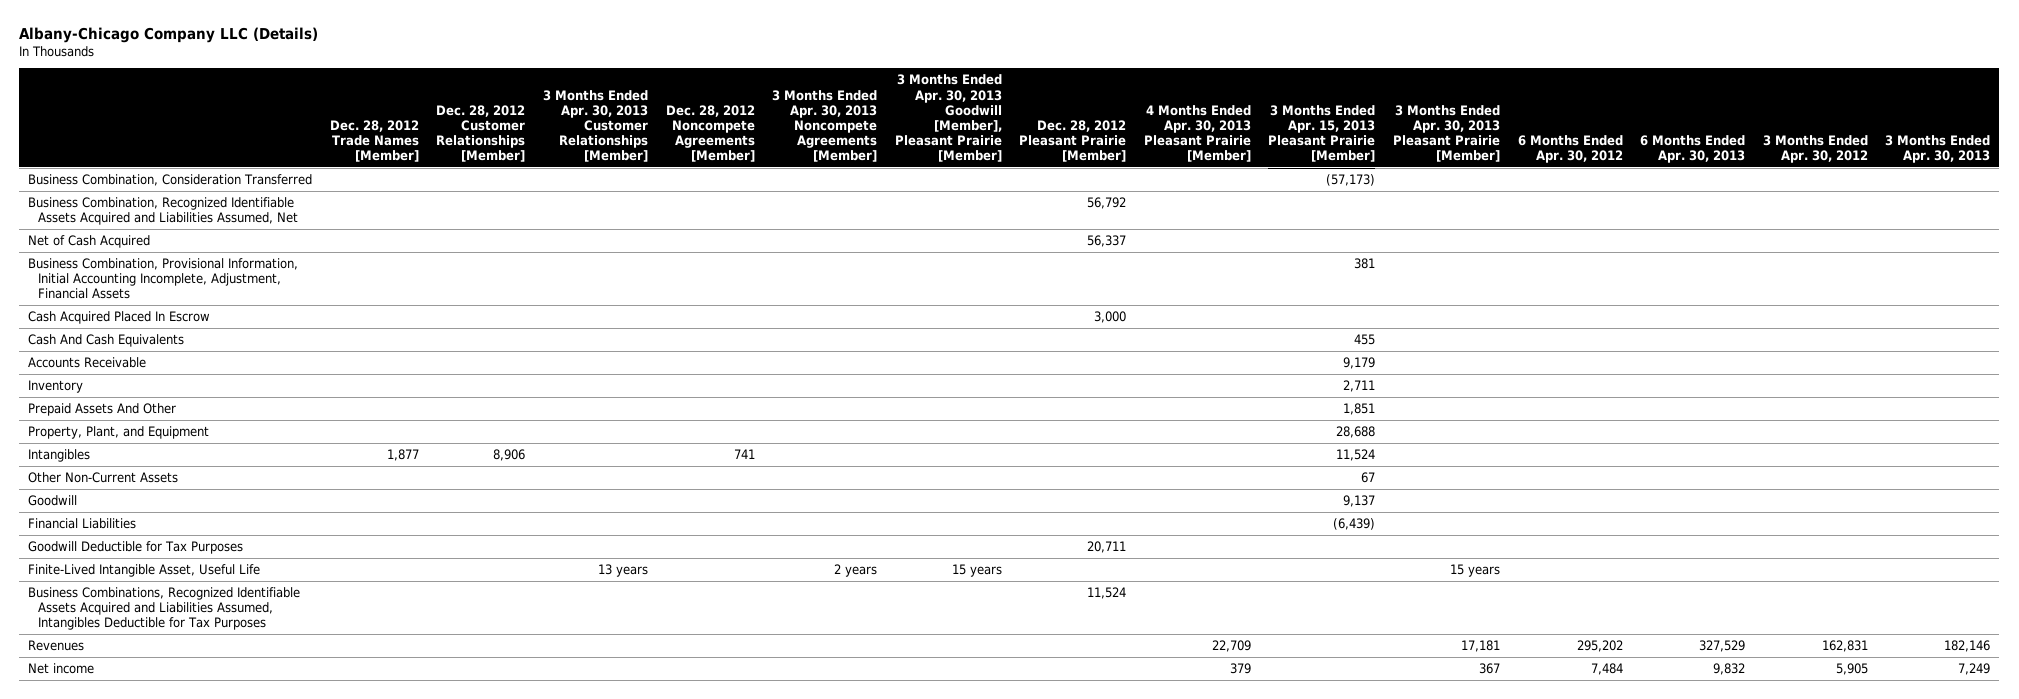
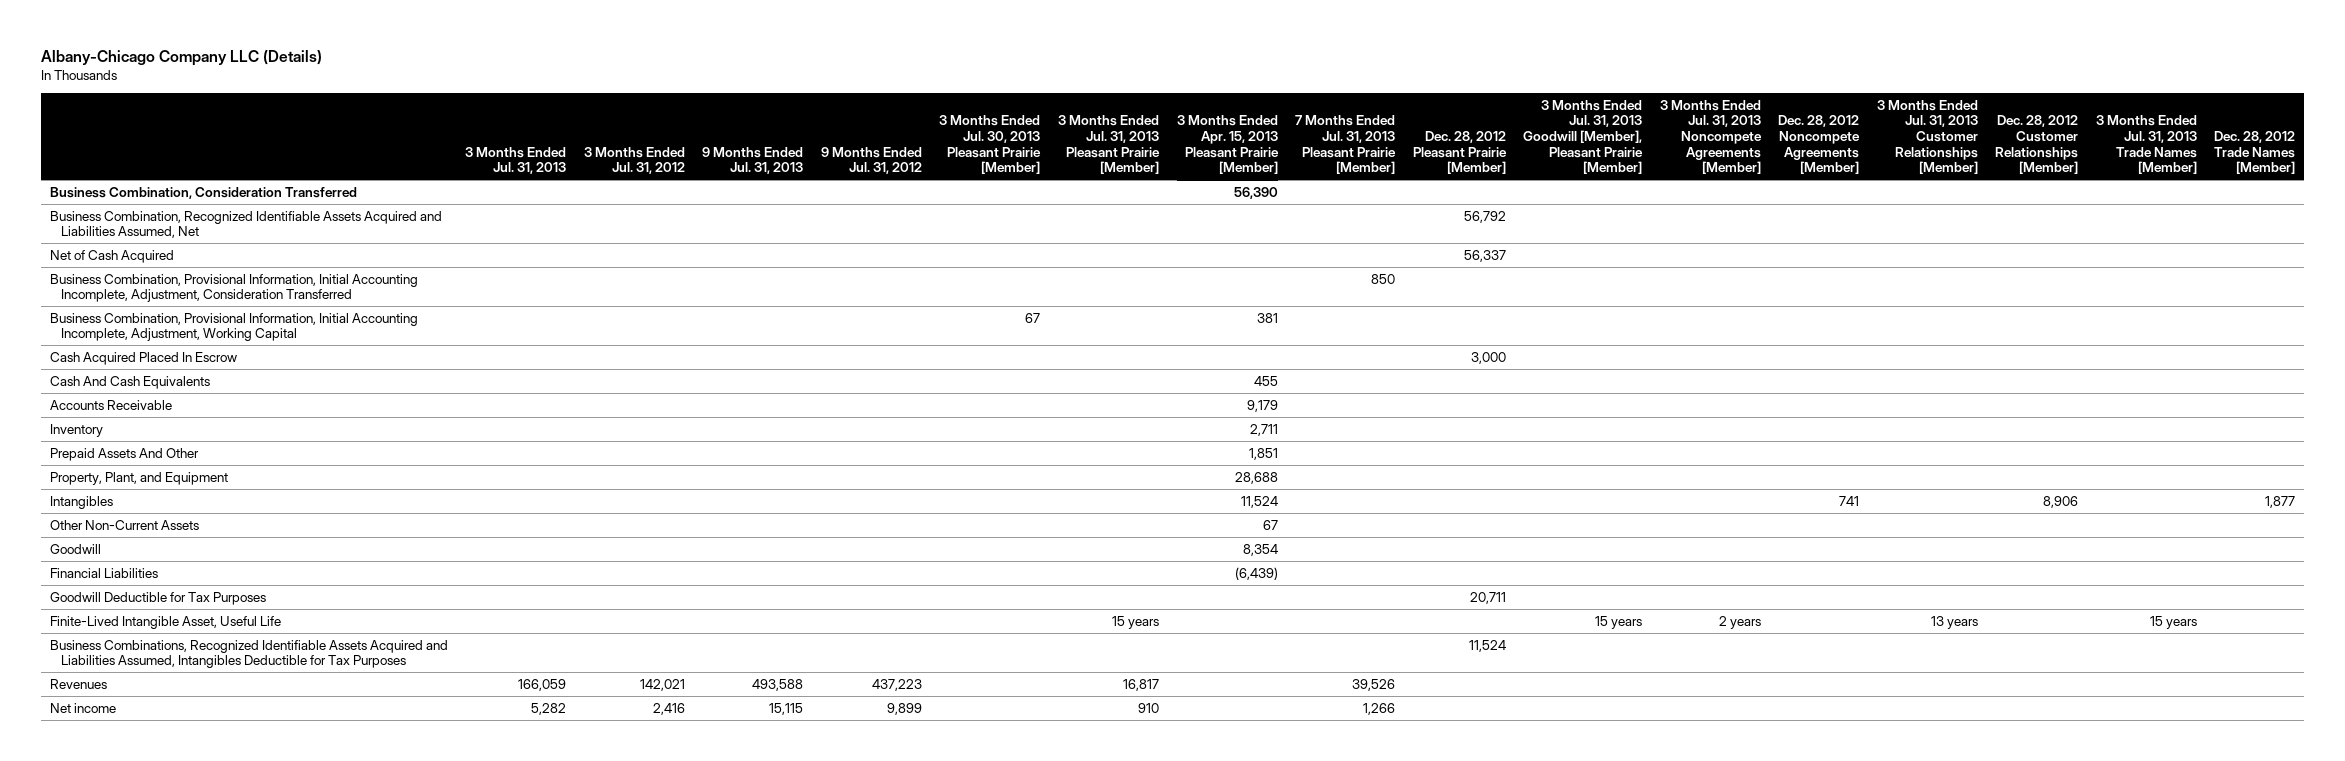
- | Dec. 28, 2012 Trade Names [Member] | Dec. 28, 2012 Customer Relationships [Member] | 3 Months Ended Apr. 30, 2013 Customer Relationships [Member] | Dec. 28, 2012 Noncompete Agreements [Member] | 3 Months Ended Apr. 30, 2013 Noncompete Agreements [Member] | 3 Months Ended Apr. 30, 2013 Goodwill [Member], Pleasant Prairie [Member] | Dec. 28, 2012 Pleasant Prairie [Member] | 4 Months Ended Apr. 30, 2013 Pleasant Prairie [Member] | 3 Months Ended Apr. 15, 2013 Pleasant Prairie [Member] | 3 Months Ended Apr. 30, 2013 Pleasant Prairie [Member] | 6 Months Ended Apr. 30, 2012 | 6 Months Ended Apr. 30, 2013 | 3 Months Ended Apr. 30, 2012 | 3 Months Ended Apr. 30, 2013
+ | 3 Months Ended Jul. 31, 2013 | 3 Months Ended Jul. 31, 2012 | 9 Months Ended Jul. 31, 2013 | 9 Months Ended Jul. 31, 2012 | 3 Months Ended Jul. 30, 2013 Pleasant Prairie [Member] | 3 Months Ended Jul. 31, 2013 Pleasant Prairie [Member] | 3 Months Ended Apr. 15, 2013 Pleasant Prairie [Member] | 7 Months Ended Jul. 31, 2013 Pleasant Prairie [Member] | Dec. 28, 2012 Pleasant Prairie [Member] | 3 Months Ended Jul. 31, 2013 Goodwill [Member], Pleasant Prairie [Member] | 3 Months Ended Jul. 31, 2013 Noncompete Agreements [Member] | Dec. 28, 2012 Noncompete Agreements [Member] | 3 Months Ended Jul. 31, 2013 Customer Relationships [Member] | Dec. 28, 2012 Customer Relationships [Member] | 3 Months Ended Jul. 31, 2013 Trade Names [Member] | Dec. 28, 2012 Trade Names [Member]
- Business Combination, Consideration Transferred | | | | | | | | | (57,173) | | | | |
+ Business Combination, Consideration Transferred | | | | | | | 56,390 | | | | | | | | |
- Business Combination, Provisional Information, Initial Accounting Incomplete, Adjustment, Financial Assets | | | | | | | | | 381 | | | | |
+ Business Combination, Provisional Information, Initial Accounting Incomplete, Adjustment, Consideration Transferred | | | | | | | | 850 | | | | | | | |
+ Business Combination, Provisional Information, Initial Accounting Incomplete, Adjustment, Working Capital | | | | | 67 | | 381 | | | | | | | | |
- Goodwill | | | | | | | | | 9,137 | | | | |
+ Goodwill | | | | | | | 8,354 | | | | | | | | |

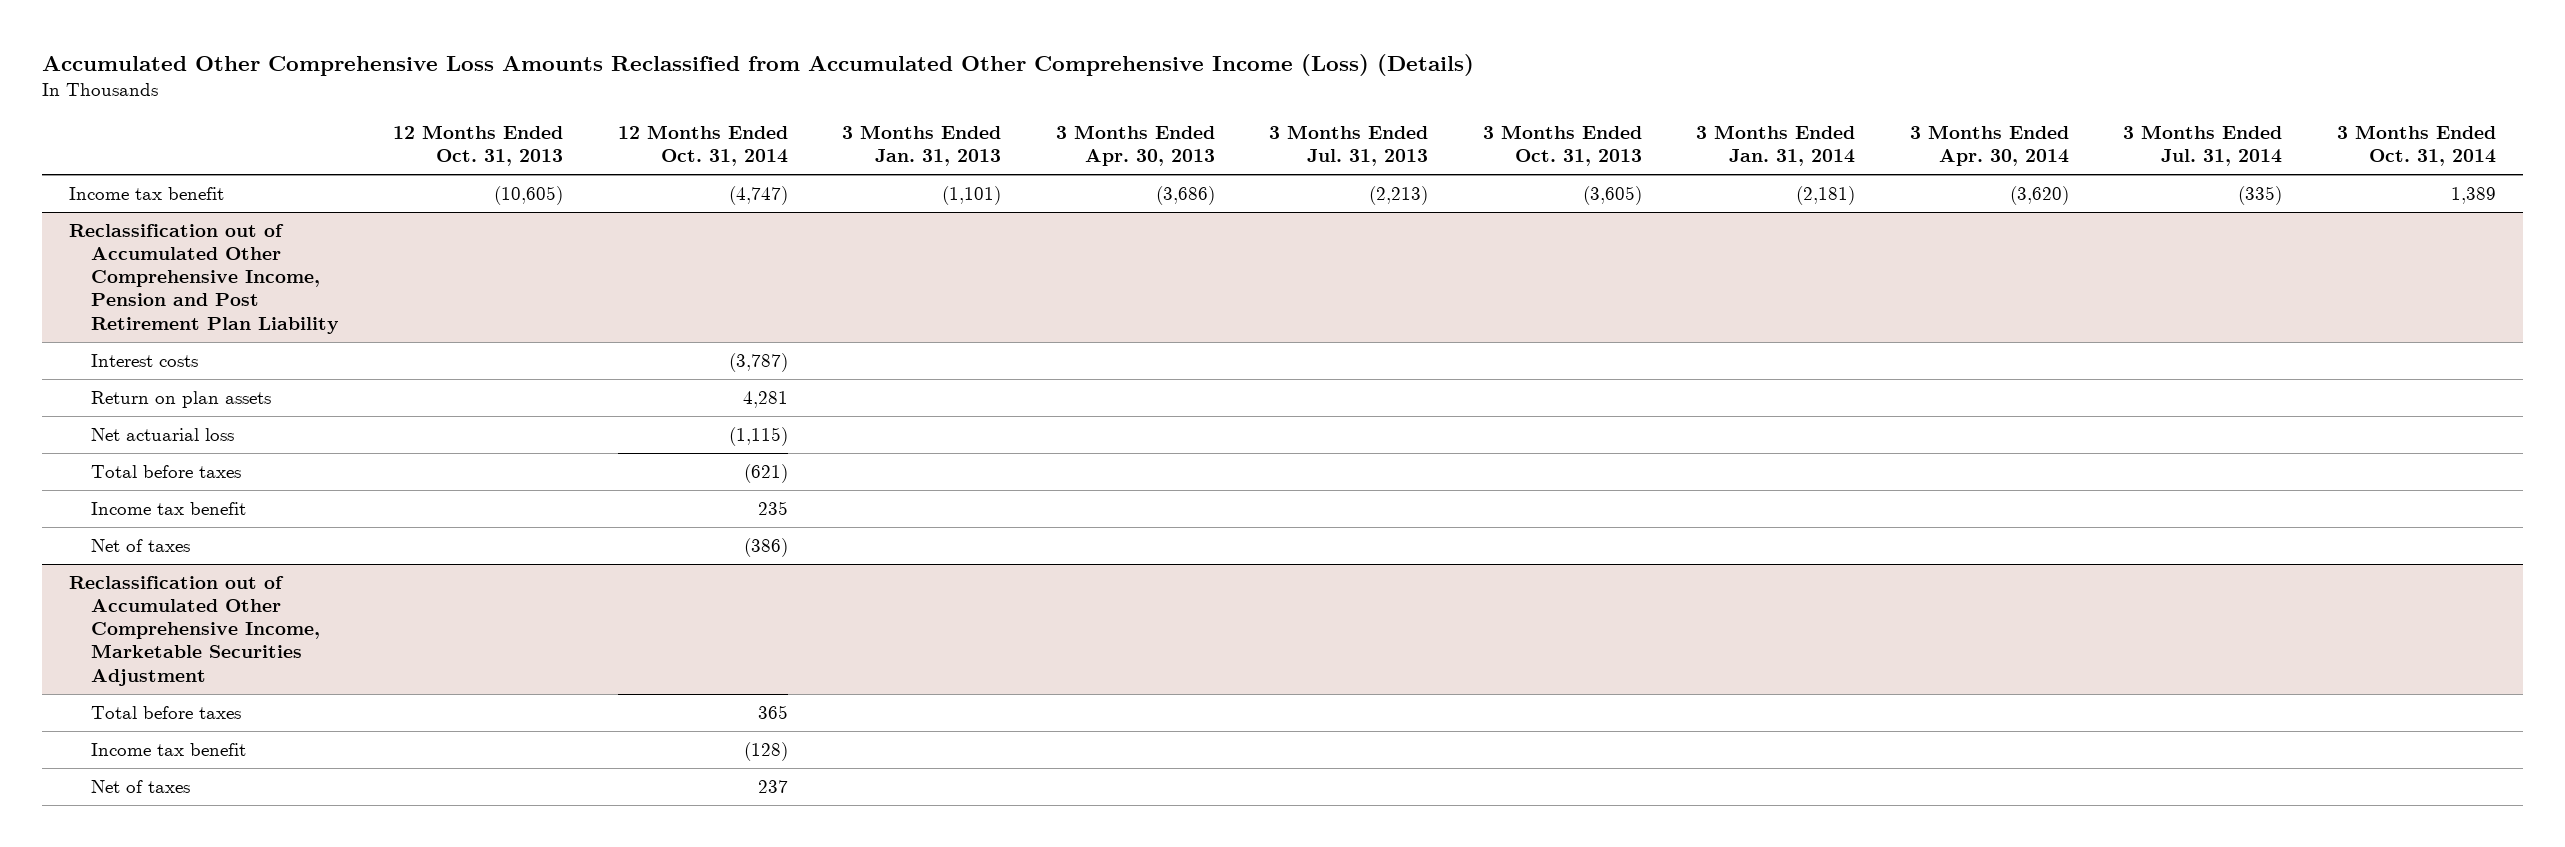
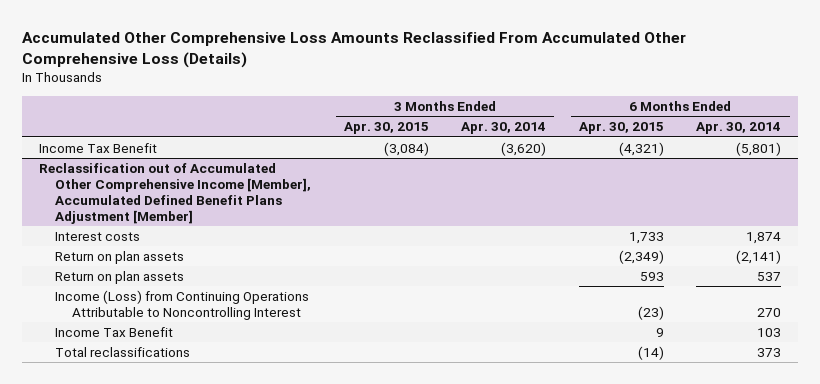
- Accumulated Other Comprehensive Loss Amounts Reclassified from Accumulated Other Comprehensive Income (Loss) (Details)
+ Accumulated Other Comprehensive Loss Amounts Reclassified From Accumulated Other Comprehensive Loss (Details)
- | 12 Months Ended Oct. 31, 2013 | 12 Months Ended Oct. 31, 2014 | 3 Months Ended Jan. 31, 2013 | 3 Months Ended Apr. 30, 2013 | 3 Months Ended Jul. 31, 2013 | 3 Months Ended Oct. 31, 2013 | 3 Months Ended Jan. 31, 2014 | 3 Months Ended Apr. 30, 2014 | 3 Months Ended Jul. 31, 2014 | 3 Months Ended Oct. 31, 2014
+ | 3 Months Ended Apr. 30, 2015 | 3 Months Ended Apr. 30, 2014 | 6 Months Ended Apr. 30, 2015 | 6 Months Ended Apr. 30, 2014
- Income tax benefit | (10,605) | (4,747) | (1,101) | (3,686) | (2,213) | (3,605) | (2,181) | (3,620) | (335) | 1,389
- Reclassification out of Accumulated Other Comprehensive Income, Pension and Post Retirement Plan Liability
- Interest costs | | (3,787) | | | | | | | |
- Return on plan assets | | 4,281 | | | | | | | |
- Net actuarial loss | | (1,115) | | | | | | | |
- Total before taxes | | (621) | | | | | | | |
- Income tax benefit | | 235 | | | | | | | |
- Net of taxes | | (386) | | | | | | | |
- Reclassification out of Accumulated Other Comprehensive Income, Marketable Securities Adjustment
- Total before taxes | | 365 | | | | | | | |
- Income tax benefit | | (128) | | | | | | | |
- Net of taxes | | 237 | | | | | | | |
+ Income Tax Benefit | (3,084) | (3,620) | (4,321) | (5,801)
+ Reclassification out of Accumulated Other Comprehensive Income [Member], Accumulated Defined Benefit Plans Adjustment [Member]
+ Interest costs | | | 1,733 | 1,874
+ Return on plan assets | | | (2,349) | (2,141)
+ Return on plan assets | | | 593 | 537
+ Income (Loss) from Continuing Operations Attributable to Noncontrolling Interest | | | (23) | 270
+ Income Tax Benefit | | | 9 | 103
+ Total reclassifications | | | (14) | 373

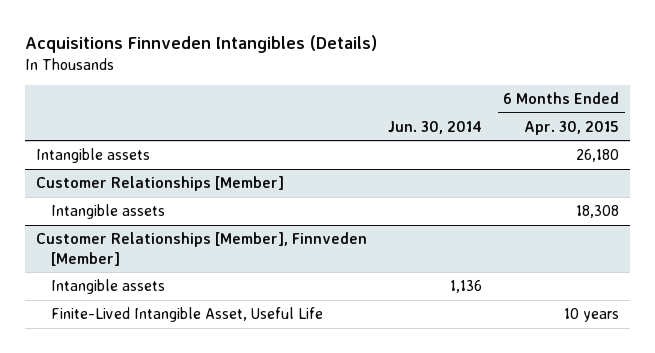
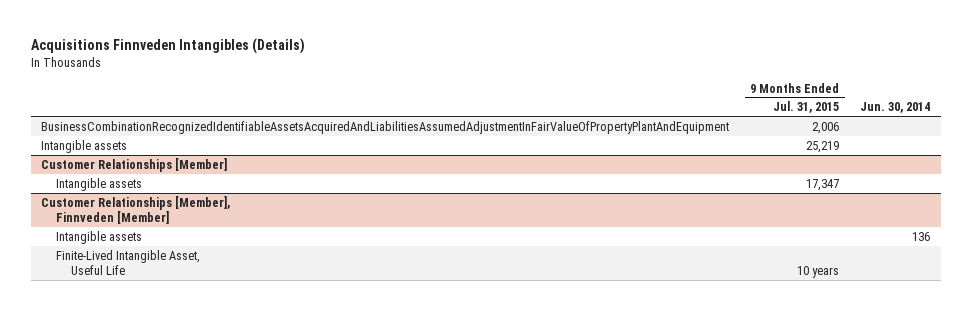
- | Jun. 30, 2014 | 6 Months Ended Apr. 30, 2015
+ | 9 Months Ended Jul. 31, 2015 | Jun. 30, 2014
+ BusinessCombinationRecognizedIdentifiableAssetsAcquiredAndLiabilitiesAssumedAdjustmentInFairValueOfPropertyPlantAndEquipment | 2,006 |
@ Customer Relationships [Member], Finnveden [Member]
- Intangible assets | 1,136 |
+ Intangible assets | | 136

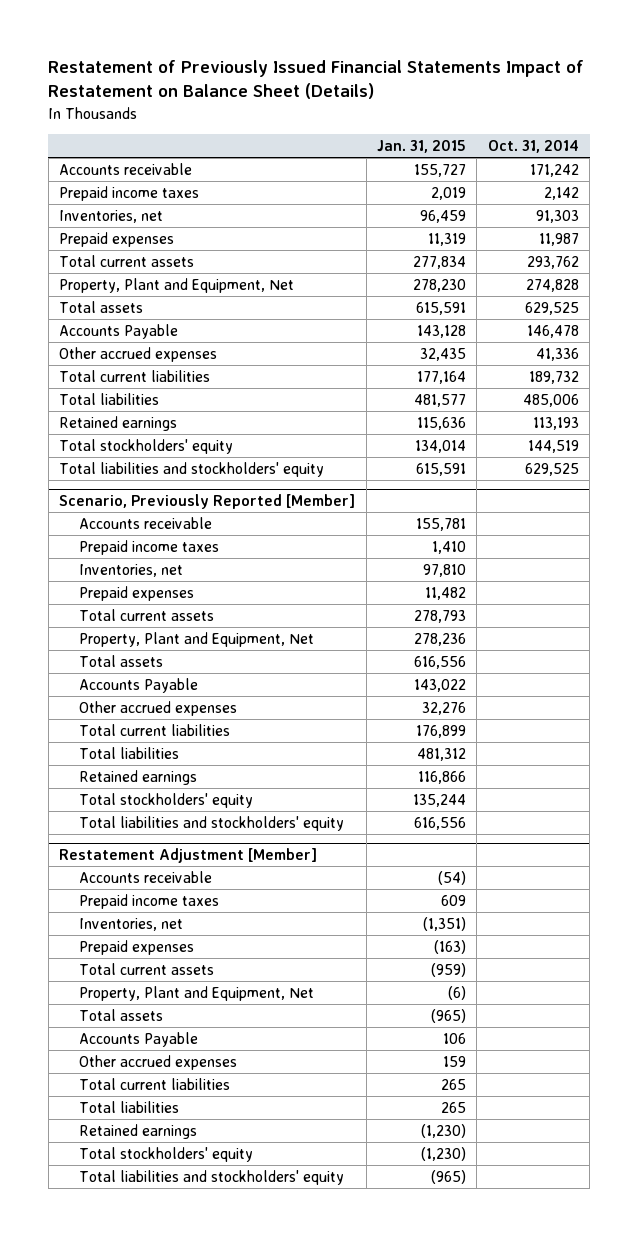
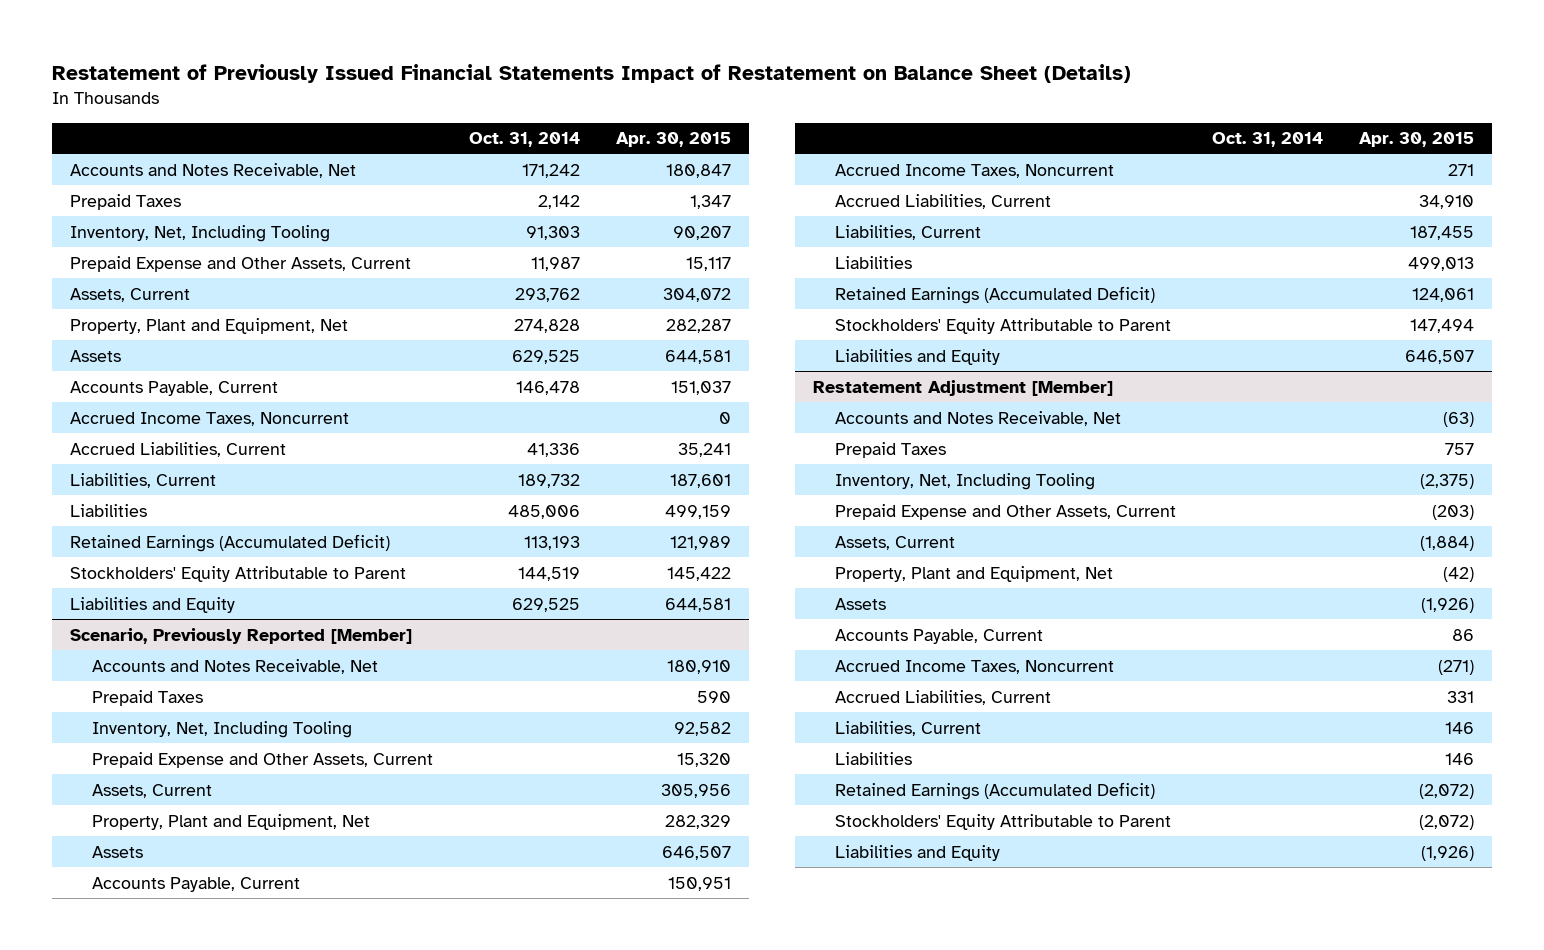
- | Jan. 31, 2015 | Oct. 31, 2014
+ | Oct. 31, 2014 | Apr. 30, 2015
- Accounts receivable | 155,727 | 171,242
- Prepaid income taxes | 2,019 | 2,142
- Inventories, net | 96,459 | 91,303
- Prepaid expenses | 11,319 | 11,987
- Total current assets | 277,834 | 293,762
+ Accounts and Notes Receivable, Net | 171,242 | 180,847
+ Prepaid Taxes | 2,142 | 1,347
+ Inventory, Net, Including Tooling | 91,303 | 90,207
+ Prepaid Expense and Other Assets, Current | 11,987 | 15,117
+ Assets, Current | 293,762 | 304,072
- Total assets | 615,591 | 629,525
- Accounts Payable | 143,128 | 146,478
- Other accrued expenses | 32,435 | 41,336
- Total current liabilities | 177,164 | 189,732
- Total liabilities | 481,577 | 485,006
- Retained earnings | 115,636 | 113,193
- Total stockholders' equity | 134,014 | 144,519
- Total liabilities and stockholders' equity | 615,591 | 629,525
+ Assets | 629,525 | 644,581
+ Accounts Payable, Current | 146,478 | 151,037
+ Accrued Income Taxes, Noncurrent | | 0
+ Accrued Liabilities, Current | 41,336 | 35,241
+ Liabilities, Current | 189,732 | 187,601
+ Liabilities | 485,006 | 499,159
+ Retained Earnings (Accumulated Deficit) | 113,193 | 121,989
+ Stockholders' Equity Attributable to Parent | 144,519 | 145,422
+ Liabilities and Equity | 629,525 | 644,581
@ Scenario, Previously Reported [Member]
- Accounts receivable | 155,781 |
- Prepaid income taxes | 1,410 |
- Inventories, net | 97,810 |
- Prepaid expenses | 11,482 |
- Total current assets | 278,793 |
+ Accounts and Notes Receivable, Net | | 180,910
+ Prepaid Taxes | | 590
+ Inventory, Net, Including Tooling | | 92,582
+ Prepaid Expense and Other Assets, Current | | 15,320
+ Assets, Current | | 305,956
- Total assets | 616,556 |
- Accounts Payable | 143,022 |
- Other accrued expenses | 32,276 |
- Total current liabilities | 176,899 |
- Total liabilities | 481,312 |
- Retained earnings | 116,866 |
- Total stockholders' equity | 135,244 |
- Total liabilities and stockholders' equity | 616,556 |
+ Assets | | 646,507
+ Accounts Payable, Current | | 150,951
+ Accrued Income Taxes, Noncurrent | | 271
+ Accrued Liabilities, Current | | 34,910
+ Liabilities, Current | | 187,455
+ Liabilities | | 499,013
+ Retained Earnings (Accumulated Deficit) | | 124,061
+ Stockholders' Equity Attributable to Parent | | 147,494
+ Liabilities and Equity | | 646,507
@ Restatement Adjustment [Member]
- Accounts receivable | (54) |
- Prepaid income taxes | 609 |
- Inventories, net | (1,351) |
- Prepaid expenses | (163) |
- Total current assets | (959) |
+ Accounts and Notes Receivable, Net | | (63)
+ Prepaid Taxes | | 757
+ Inventory, Net, Including Tooling | | (2,375)
+ Prepaid Expense and Other Assets, Current | | (203)
+ Assets, Current | | (1,884)
- Total assets | (965) |
- Accounts Payable | 106 |
- Other accrued expenses | 159 |
- Total current liabilities | 265 |
- Total liabilities | 265 |
- Retained earnings | (1,230) |
- Total stockholders' equity | (1,230) |
- Total liabilities and stockholders' equity | (965) |
+ Assets | | (1,926)
+ Accounts Payable, Current | | 86
+ Accrued Income Taxes, Noncurrent | | (271)
+ Accrued Liabilities, Current | | 331
+ Liabilities, Current | | 146
+ Liabilities | | 146
+ Retained Earnings (Accumulated Deficit) | | (2,072)
+ Stockholders' Equity Attributable to Parent | | (2,072)
+ Liabilities and Equity | | (1,926)

